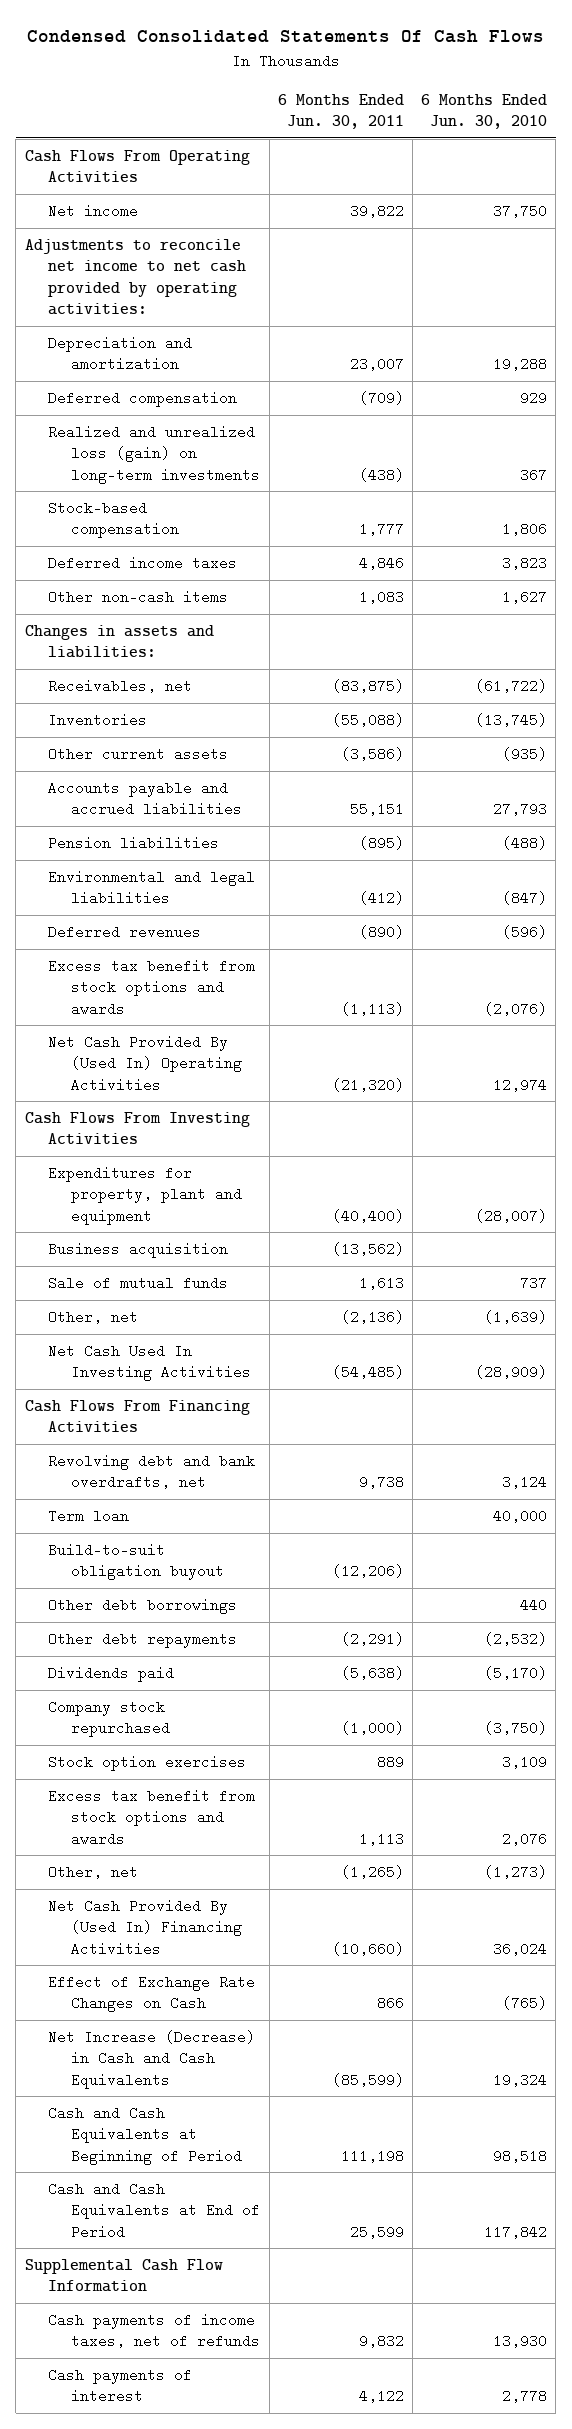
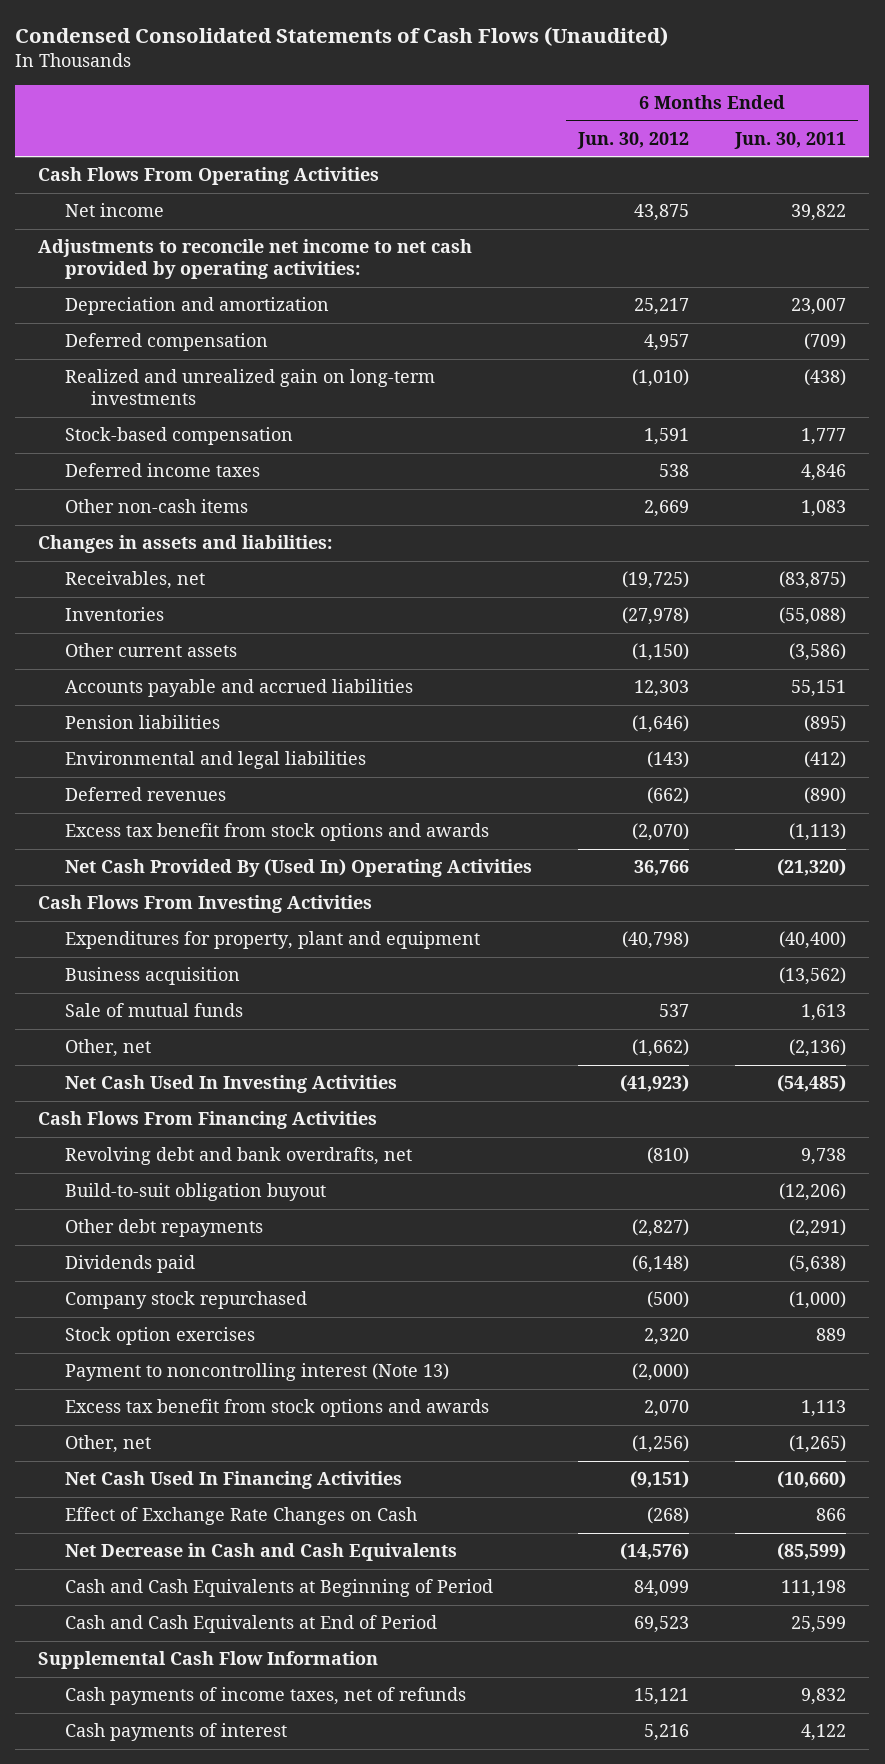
- Condensed Consolidated Statements Of Cash Flows
+ Condensed Consolidated Statements of Cash Flows (Unaudited)
- | 6 Months Ended Jun. 30, 2011 | 6 Months Ended Jun. 30, 2010
+ | 6 Months Ended Jun. 30, 2012 | 6 Months Ended Jun. 30, 2011
- Realized and unrealized loss (gain) on long-term investments | (438) | 367
+ Realized and unrealized gain on long-term investments | (1,010) | (438)
- Term loan | | 40,000
- Other debt borrowings | | 440
+ Payment to noncontrolling interest (Note 13) | (2,000) |
- Net Cash Provided By (Used In) Financing Activities | (10,660) | 36,024
+ Net Cash Used In Financing Activities | (9,151) | (10,660)
- Net Increase (Decrease) in Cash and Cash Equivalents | (85,599) | 19,324
+ Net Decrease in Cash and Cash Equivalents | (14,576) | (85,599)

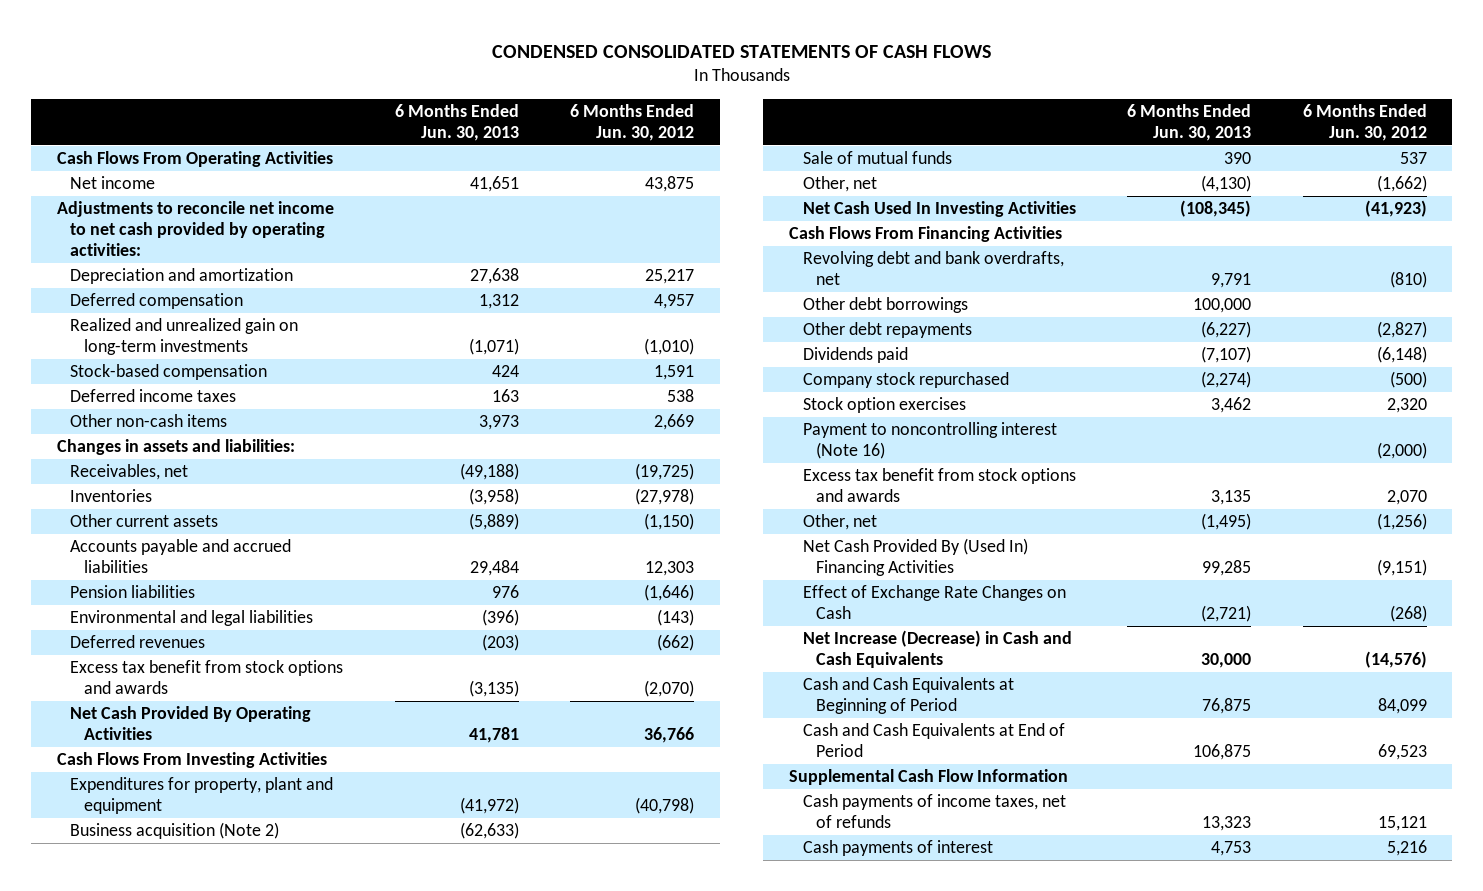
- Condensed Consolidated Statements of Cash Flows (Unaudited)
+ CONDENSED CONSOLIDATED STATEMENTS OF CASH FLOWS
- | 6 Months Ended Jun. 30, 2012 | 6 Months Ended Jun. 30, 2011
+ | 6 Months Ended Jun. 30, 2013 | 6 Months Ended Jun. 30, 2012
- Net Cash Provided By (Used In) Operating Activities | 36,766 | (21,320)
+ Net Cash Provided By Operating Activities | 41,781 | 36,766
- Business acquisition | | (13,562)
+ Business acquisition (Note 2) | (62,633) |
- Build-to-suit obligation buyout | | (12,206)
+ Other debt borrowings | 100,000 |
- Payment to noncontrolling interest (Note 13) | (2,000) |
+ Payment to noncontrolling interest (Note 16) | | (2,000)
- Net Cash Used In Financing Activities | (9,151) | (10,660)
+ Net Cash Provided By (Used In) Financing Activities | 99,285 | (9,151)
- Net Decrease in Cash and Cash Equivalents | (14,576) | (85,599)
+ Net Increase (Decrease) in Cash and Cash Equivalents | 30,000 | (14,576)

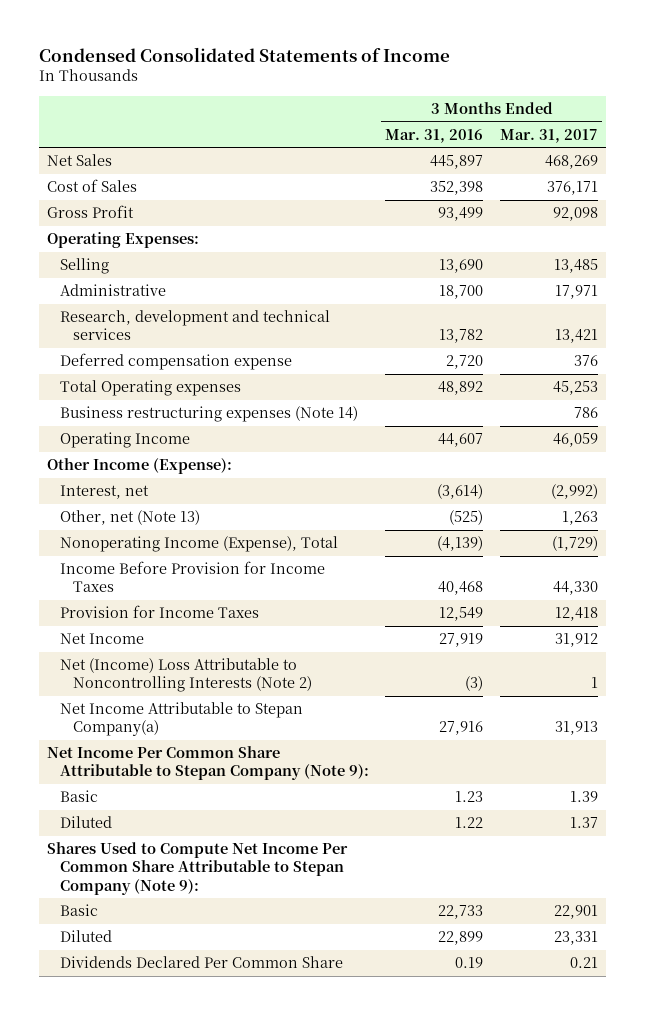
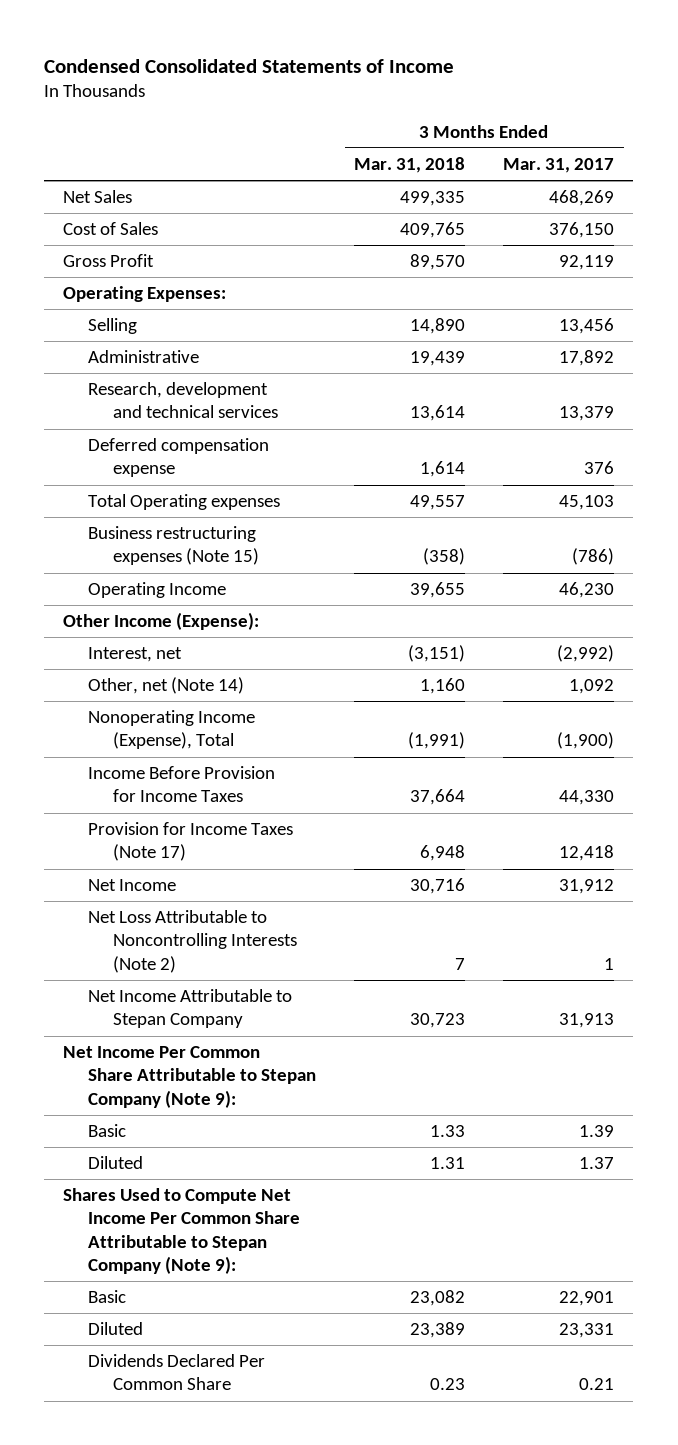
- | 3 Months Ended Mar. 31, 2016 | 3 Months Ended Mar. 31, 2017
+ | 3 Months Ended Mar. 31, 2018 | 3 Months Ended Mar. 31, 2017
- Cost of Sales | 352,398 | 376,171
- Gross Profit | 93,499 | 92,098
+ Cost of Sales | 409,765 | 376,150
+ Gross Profit | 89,570 | 92,119
- Selling | 13,690 | 13,485
- Administrative | 18,700 | 17,971
- Research, development and technical services | 13,782 | 13,421
+ Selling | 14,890 | 13,456
+ Administrative | 19,439 | 17,892
+ Research, development and technical services | 13,614 | 13,379
- Total Operating expenses | 48,892 | 45,253
- Business restructuring expenses (Note 14) | | 786
- Operating Income | 44,607 | 46,059
+ Total Operating expenses | 49,557 | 45,103
+ Business restructuring expenses (Note 15) | (358) | (786)
+ Operating Income | 39,655 | 46,230
- Other, net (Note 13) | (525) | 1,263
- Nonoperating Income (Expense), Total | (4,139) | (1,729)
+ Other, net (Note 14) | 1,160 | 1,092
+ Nonoperating Income (Expense), Total | (1,991) | (1,900)
- Provision for Income Taxes | 12,549 | 12,418
+ Provision for Income Taxes (Note 17) | 6,948 | 12,418
- Net (Income) Loss Attributable to Noncontrolling Interests (Note 2) | (3) | 1
- Net Income Attributable to Stepan Company(a) | 27,916 | 31,913
+ Net Loss Attributable to Noncontrolling Interests (Note 2) | 7 | 1
+ Net Income Attributable to Stepan Company | 30,723 | 31,913

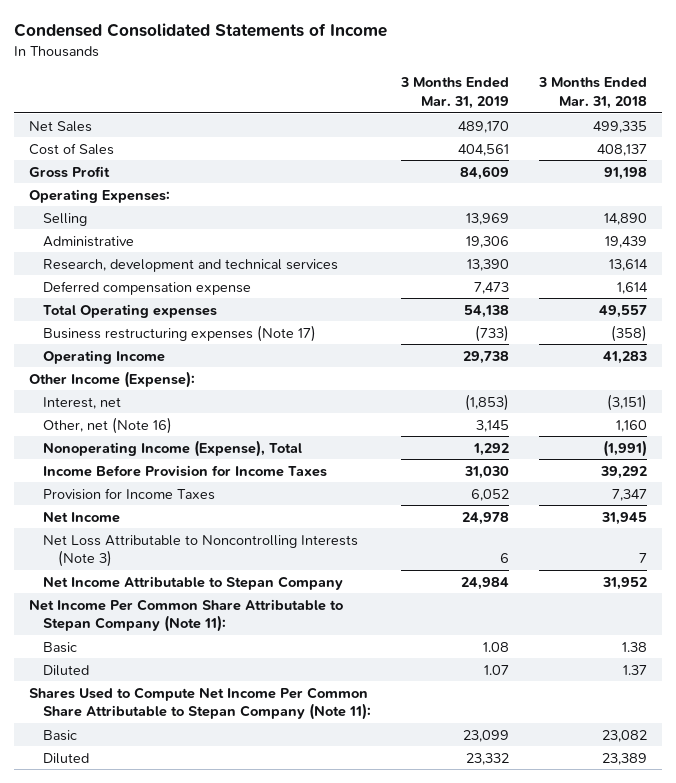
- | 3 Months Ended Mar. 31, 2018 | 3 Months Ended Mar. 31, 2017
+ | 3 Months Ended Mar. 31, 2019 | 3 Months Ended Mar. 31, 2018
- Cost of Sales | 409,765 | 376,150
- Gross Profit | 89,570 | 92,119
+ Cost of Sales | 404,561 | 408,137
+ Gross Profit | 84,609 | 91,198
- Business restructuring expenses (Note 15) | (358) | (786)
- Operating Income | 39,655 | 46,230
+ Business restructuring expenses (Note 17) | (733) | (358)
+ Operating Income | 29,738 | 41,283
- Other, net (Note 14) | 1,160 | 1,092
+ Other, net (Note 16) | 3,145 | 1,160
- Income Before Provision for Income Taxes | 37,664 | 44,330
- Provision for Income Taxes (Note 17) | 6,948 | 12,418
- Net Income | 30,716 | 31,912
- Net Loss Attributable to Noncontrolling Interests (Note 2) | 7 | 1
- Net Income Attributable to Stepan Company | 30,723 | 31,913
- Net Income Per Common Share Attributable to Stepan Company (Note 9):
- Basic | 1.33 | 1.39
- Diluted | 1.31 | 1.37
- Shares Used to Compute Net Income Per Common Share Attributable to Stepan Company (Note 9):
+ Income Before Provision for Income Taxes | 31,030 | 39,292
+ Provision for Income Taxes | 6,052 | 7,347
+ Net Income | 24,978 | 31,945
+ Net Loss Attributable to Noncontrolling Interests (Note 3) | 6 | 7
+ Net Income Attributable to Stepan Company | 24,984 | 31,952
+ Net Income Per Common Share Attributable to Stepan Company (Note 11):
+ Basic | 1.08 | 1.38
+ Diluted | 1.07 | 1.37
+ Shares Used to Compute Net Income Per Common Share Attributable to Stepan Company (Note 11):
- Dividends Declared Per Common Share | 0.23 | 0.21

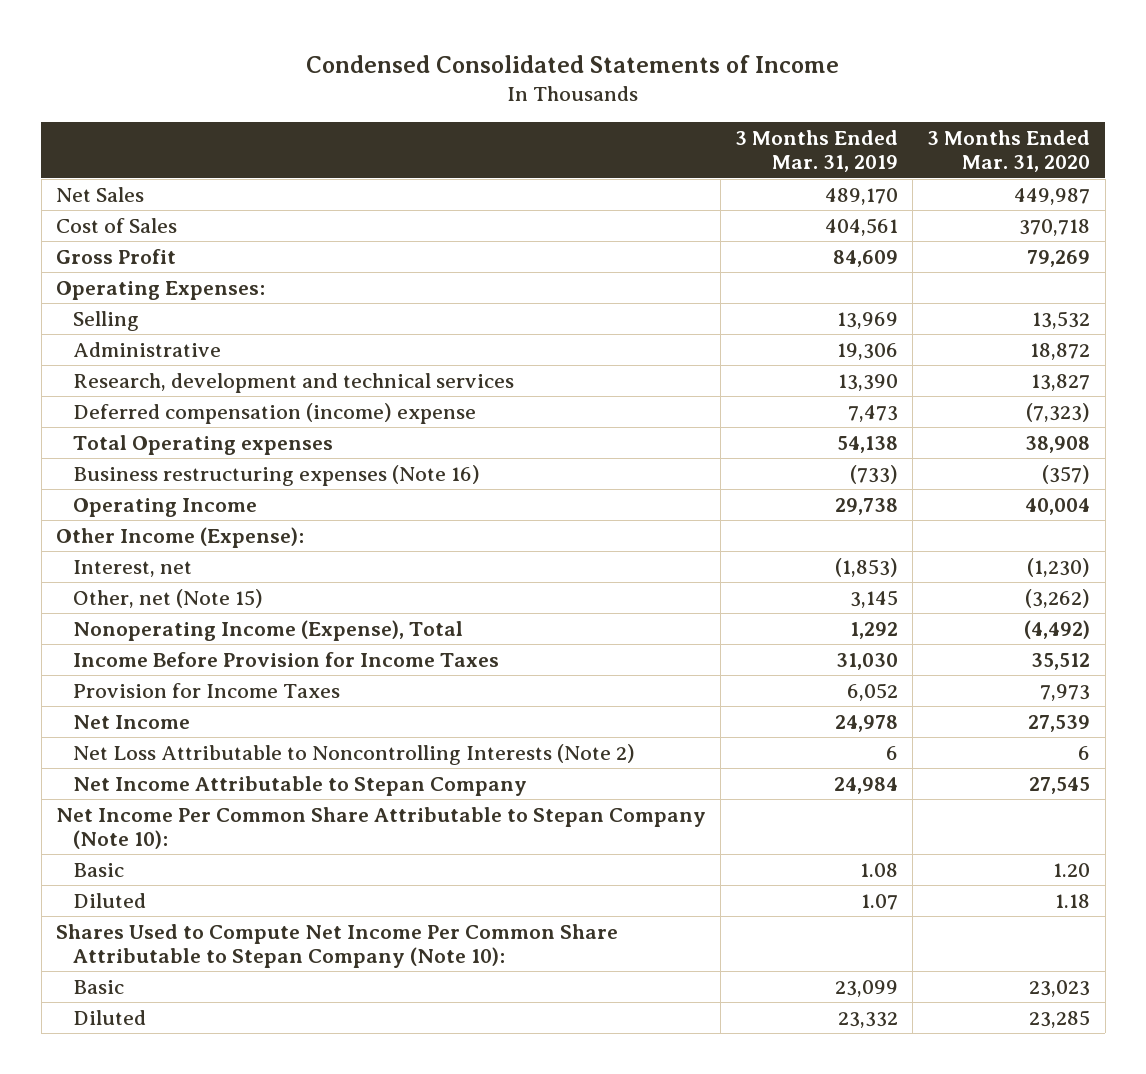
- | 3 Months Ended Mar. 31, 2019 | 3 Months Ended Mar. 31, 2018
+ | 3 Months Ended Mar. 31, 2019 | 3 Months Ended Mar. 31, 2020
- Deferred compensation expense | 7,473 | 1,614
+ Deferred compensation (income) expense | 7,473 | (7,323)
- Business restructuring expenses (Note 17) | (733) | (358)
+ Business restructuring expenses (Note 16) | (733) | (357)
- Other, net (Note 16) | 3,145 | 1,160
+ Other, net (Note 15) | 3,145 | (3,262)
- Net Loss Attributable to Noncontrolling Interests (Note 3) | 6 | 7
+ Net Loss Attributable to Noncontrolling Interests (Note 2) | 6 | 6
- Net Income Per Common Share Attributable to Stepan Company (Note 11):
+ Net Income Per Common Share Attributable to Stepan Company (Note 10):
- Shares Used to Compute Net Income Per Common Share Attributable to Stepan Company (Note 11):
+ Shares Used to Compute Net Income Per Common Share Attributable to Stepan Company (Note 10):

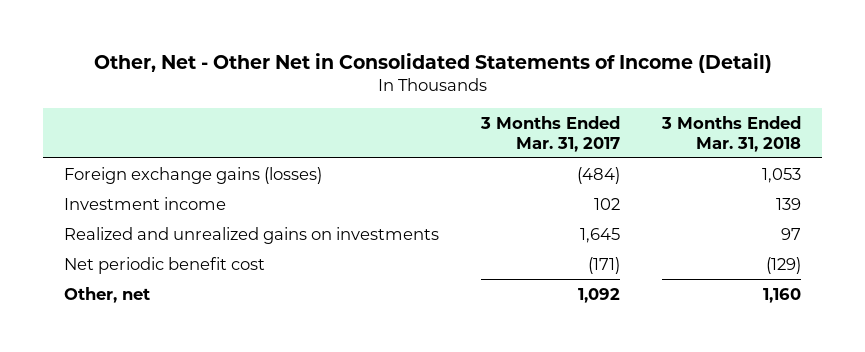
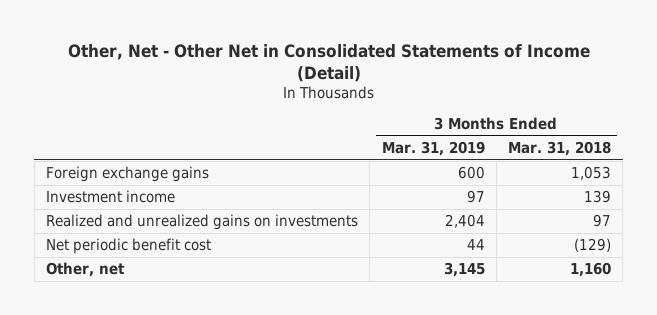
- | 3 Months Ended Mar. 31, 2017 | 3 Months Ended Mar. 31, 2018
+ | 3 Months Ended Mar. 31, 2019 | 3 Months Ended Mar. 31, 2018
- Foreign exchange gains (losses) | (484) | 1,053
+ Foreign exchange gains | 600 | 1,053

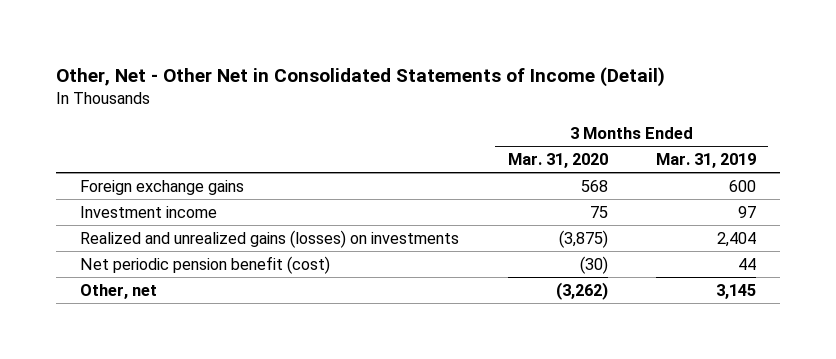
- | 3 Months Ended Mar. 31, 2019 | 3 Months Ended Mar. 31, 2018
+ | 3 Months Ended Mar. 31, 2020 | 3 Months Ended Mar. 31, 2019
- Realized and unrealized gains on investments | 2,404 | 97
- Net periodic benefit cost | 44 | (129)
+ Realized and unrealized gains (losses) on investments | (3,875) | 2,404
+ Net periodic pension benefit (cost) | (30) | 44

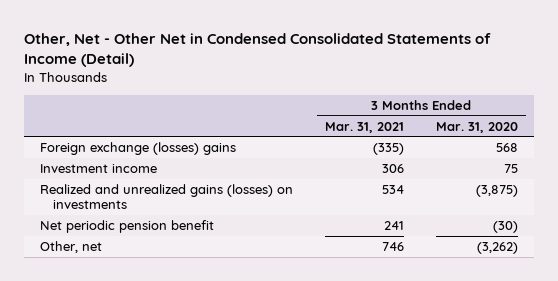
- Other, Net - Other Net in Consolidated Statements of Income (Detail)
+ Other, Net - Other Net in Condensed Consolidated Statements of Income (Detail)
- | 3 Months Ended Mar. 31, 2020 | 3 Months Ended Mar. 31, 2019
+ | 3 Months Ended Mar. 31, 2021 | 3 Months Ended Mar. 31, 2020
- Foreign exchange gains | 568 | 600
+ Foreign exchange (losses) gains | (335) | 568
- Net periodic pension benefit (cost) | (30) | 44
+ Net periodic pension benefit | 241 | (30)

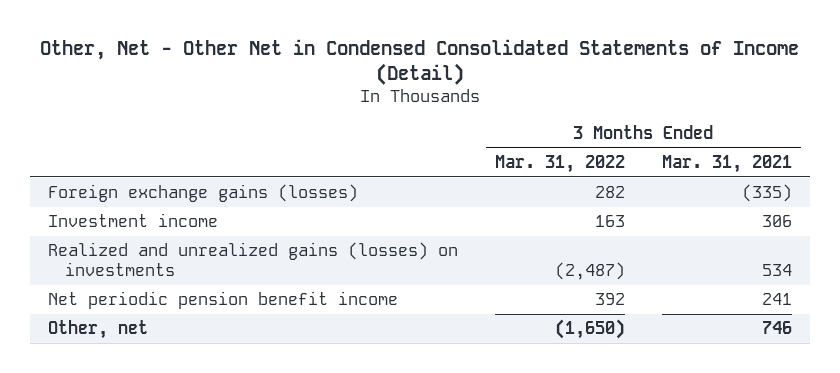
- | 3 Months Ended Mar. 31, 2021 | 3 Months Ended Mar. 31, 2020
+ | 3 Months Ended Mar. 31, 2022 | 3 Months Ended Mar. 31, 2021
- Foreign exchange (losses) gains | (335) | 568
+ Foreign exchange gains (losses) | 282 | (335)
- Net periodic pension benefit | 241 | (30)
+ Net periodic pension benefit income | 392 | 241

